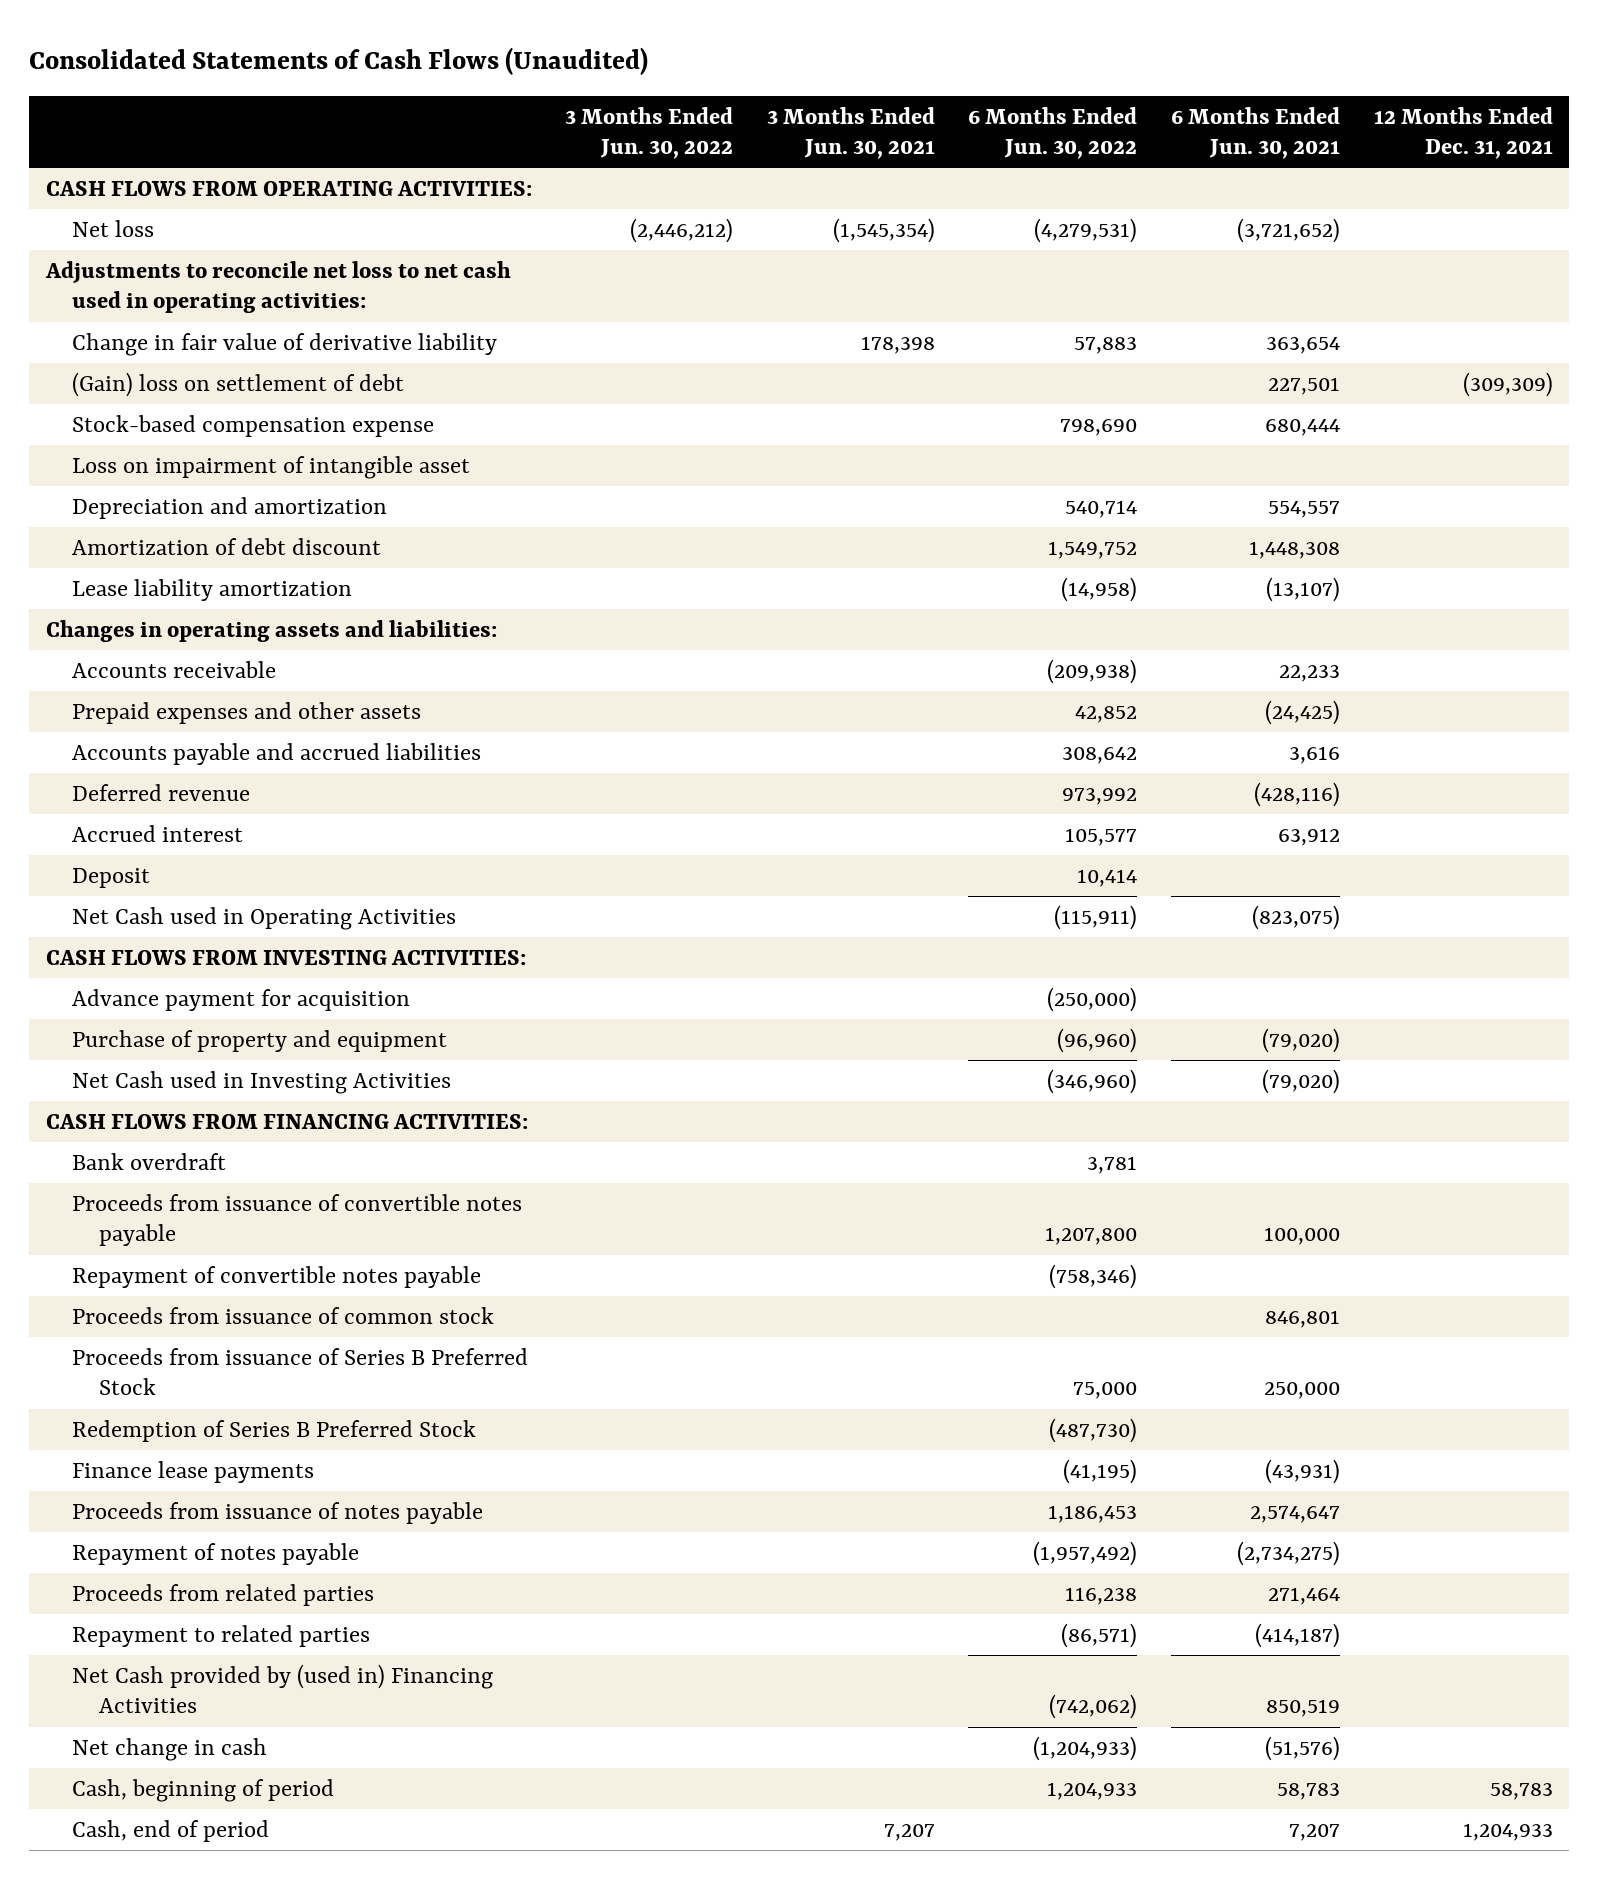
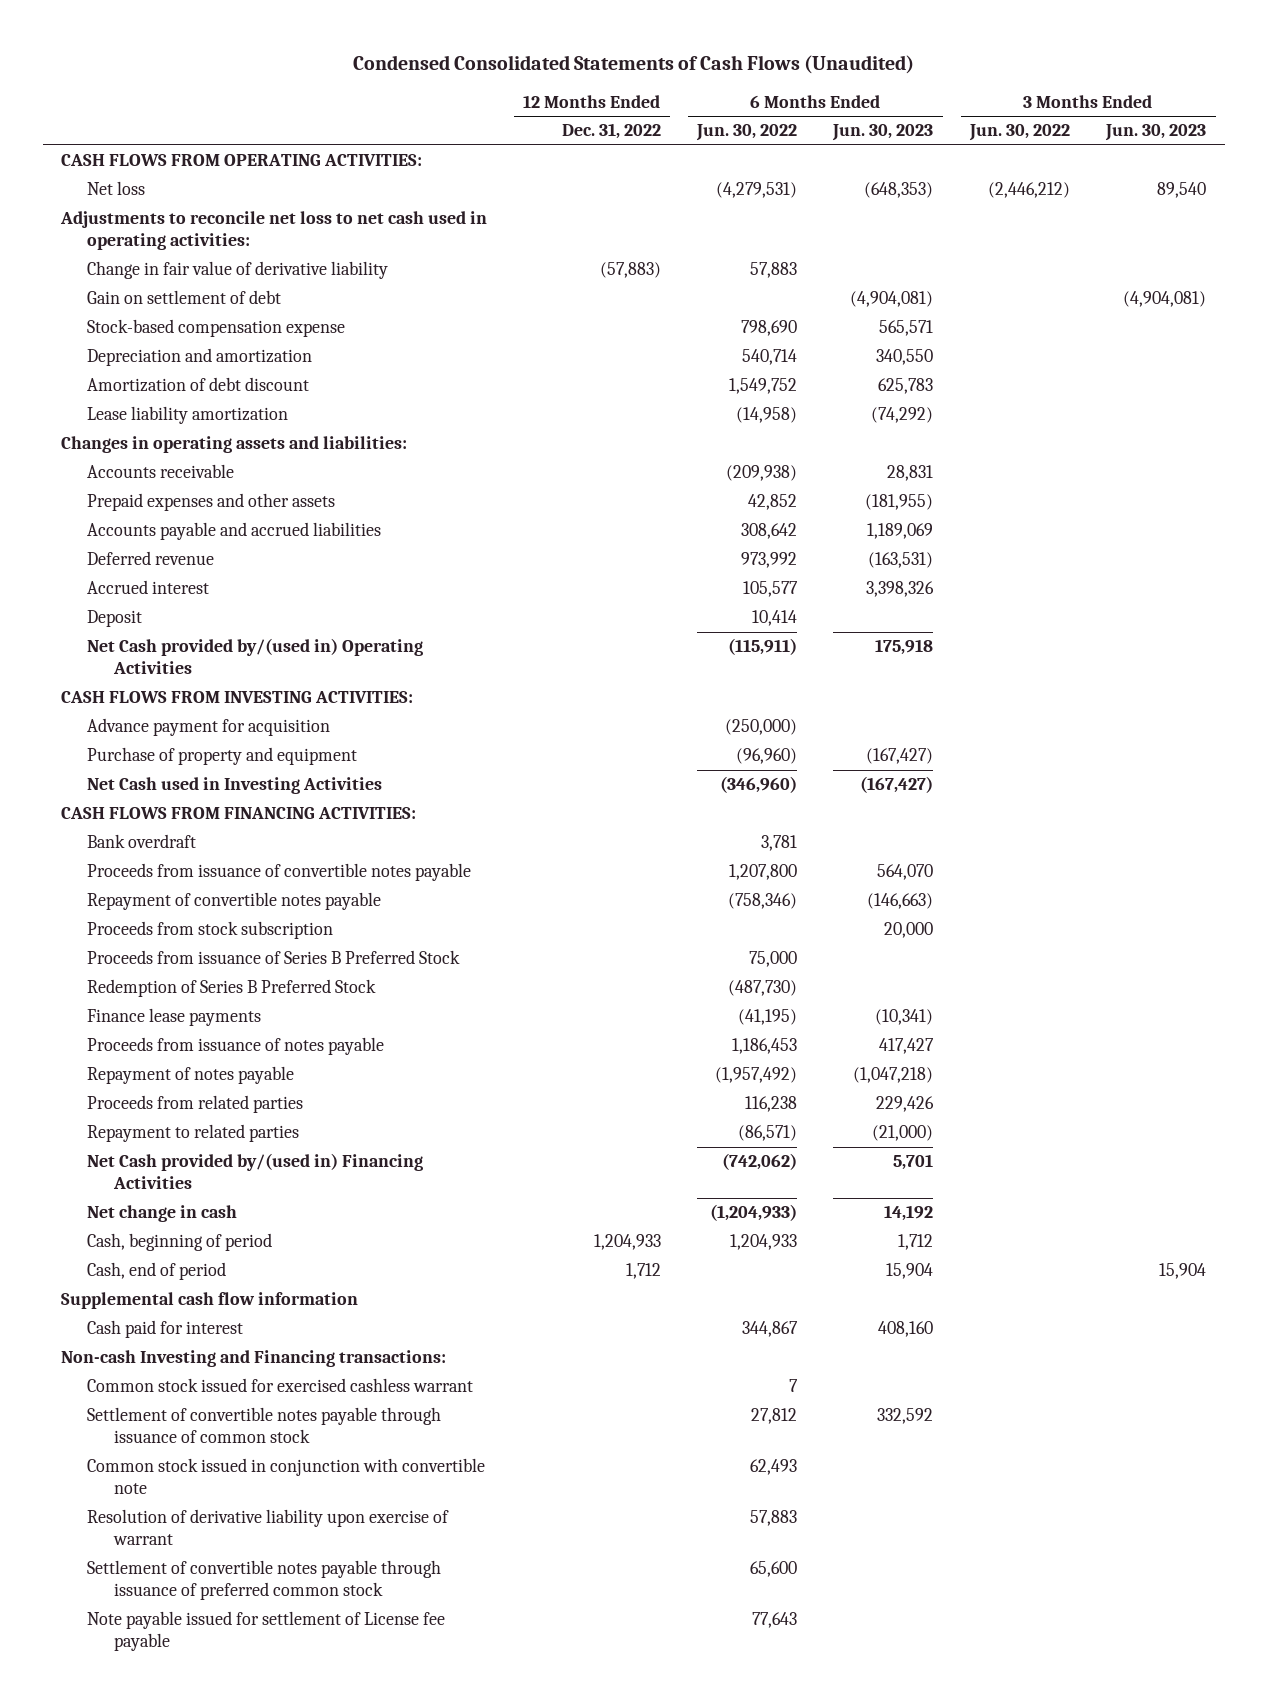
- Consolidated Statements of Cash Flows (Unaudited)
+ Condensed Consolidated Statements of Cash Flows (Unaudited)
- | 3 Months Ended Jun. 30, 2022 | 3 Months Ended Jun. 30, 2021 | 6 Months Ended Jun. 30, 2022 | 6 Months Ended Jun. 30, 2021 | 12 Months Ended Dec. 31, 2021
+ | 12 Months Ended Dec. 31, 2022 | 6 Months Ended Jun. 30, 2022 | 6 Months Ended Jun. 30, 2023 | 3 Months Ended Jun. 30, 2022 | 3 Months Ended Jun. 30, 2023
- (Gain) loss on settlement of debt | | | | 227,501 | (309,309)
+ Gain on settlement of debt | | | (4,904,081) | | (4,904,081)
- Loss on impairment of intangible asset
- Net Cash used in Operating Activities | | | (115,911) | (823,075) |
+ Net Cash provided by/(used in) Operating Activities | | (115,911) | 175,918 | |
- Proceeds from issuance of common stock | | | | 846,801 |
+ Proceeds from stock subscription | | | 20,000 | |
- Net Cash provided by (used in) Financing Activities | | | (742,062) | 850,519 |
+ Net Cash provided by/(used in) Financing Activities | | (742,062) | 5,701 | |
+ Supplemental cash flow information
+ Cash paid for interest | | 344,867 | 408,160 | |
+ Non-cash Investing and Financing transactions:
+ Common stock issued for exercised cashless warrant | | 7 | | |
+ Settlement of convertible notes payable through issuance of common stock | | 27,812 | 332,592 | |
+ Common stock issued in conjunction with convertible note | | 62,493 | | |
+ Resolution of derivative liability upon exercise of warrant | | 57,883 | | |
+ Settlement of convertible notes payable through issuance of preferred common stock | | 65,600 | | |
+ Note payable issued for settlement of License fee payable | | 77,643 | | |

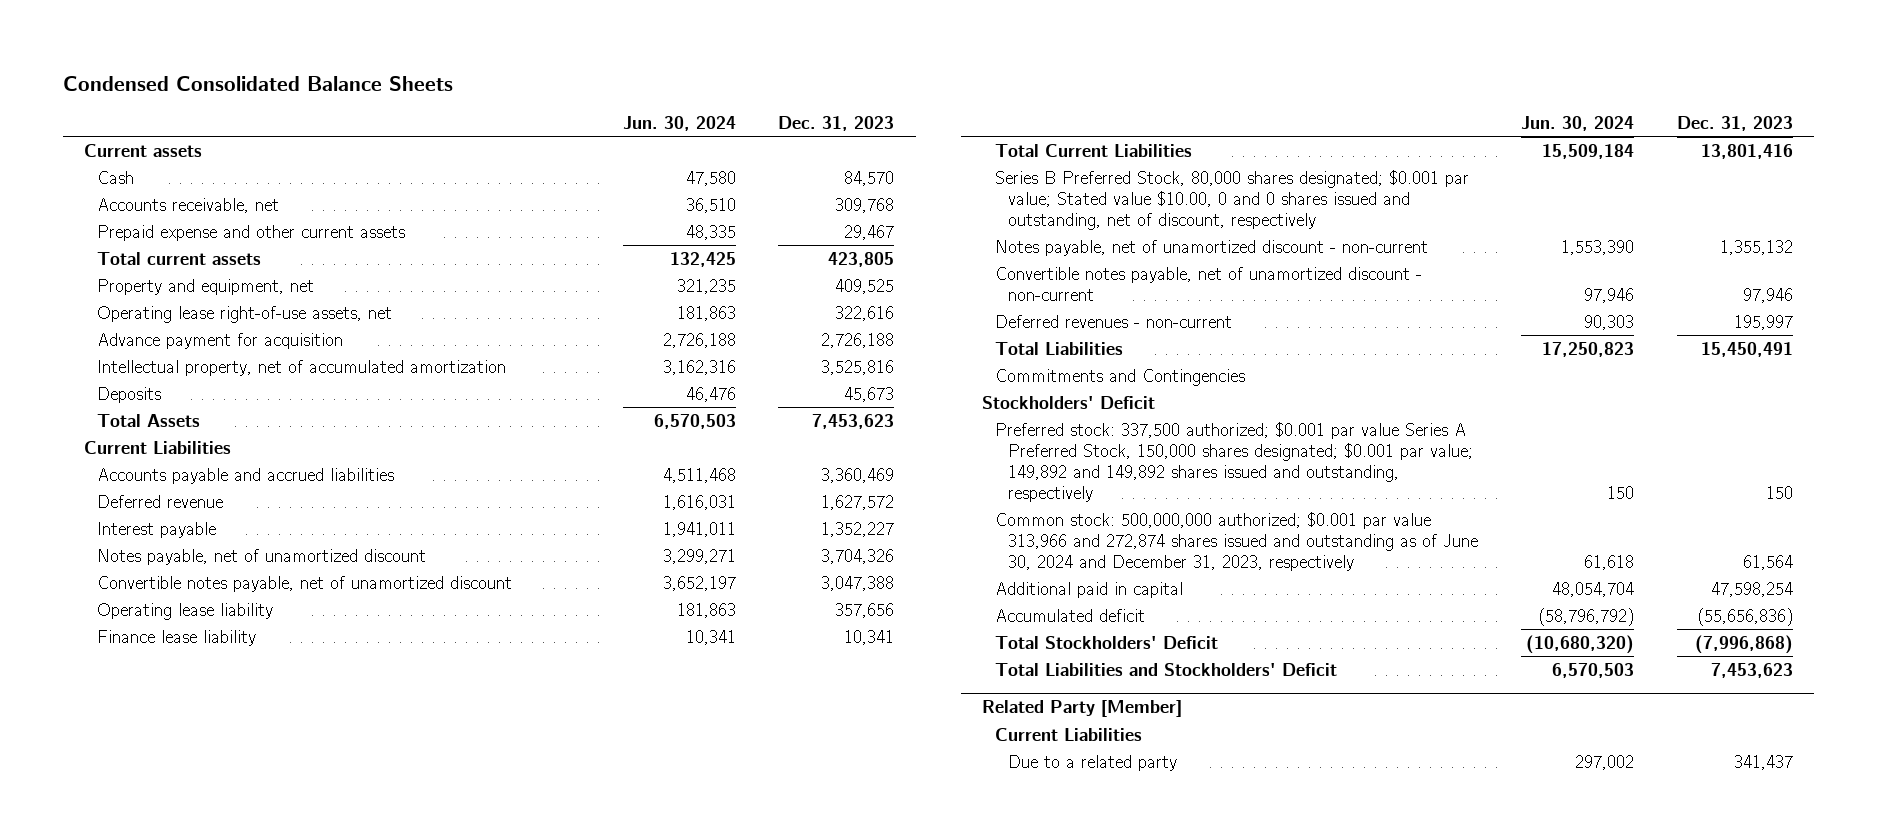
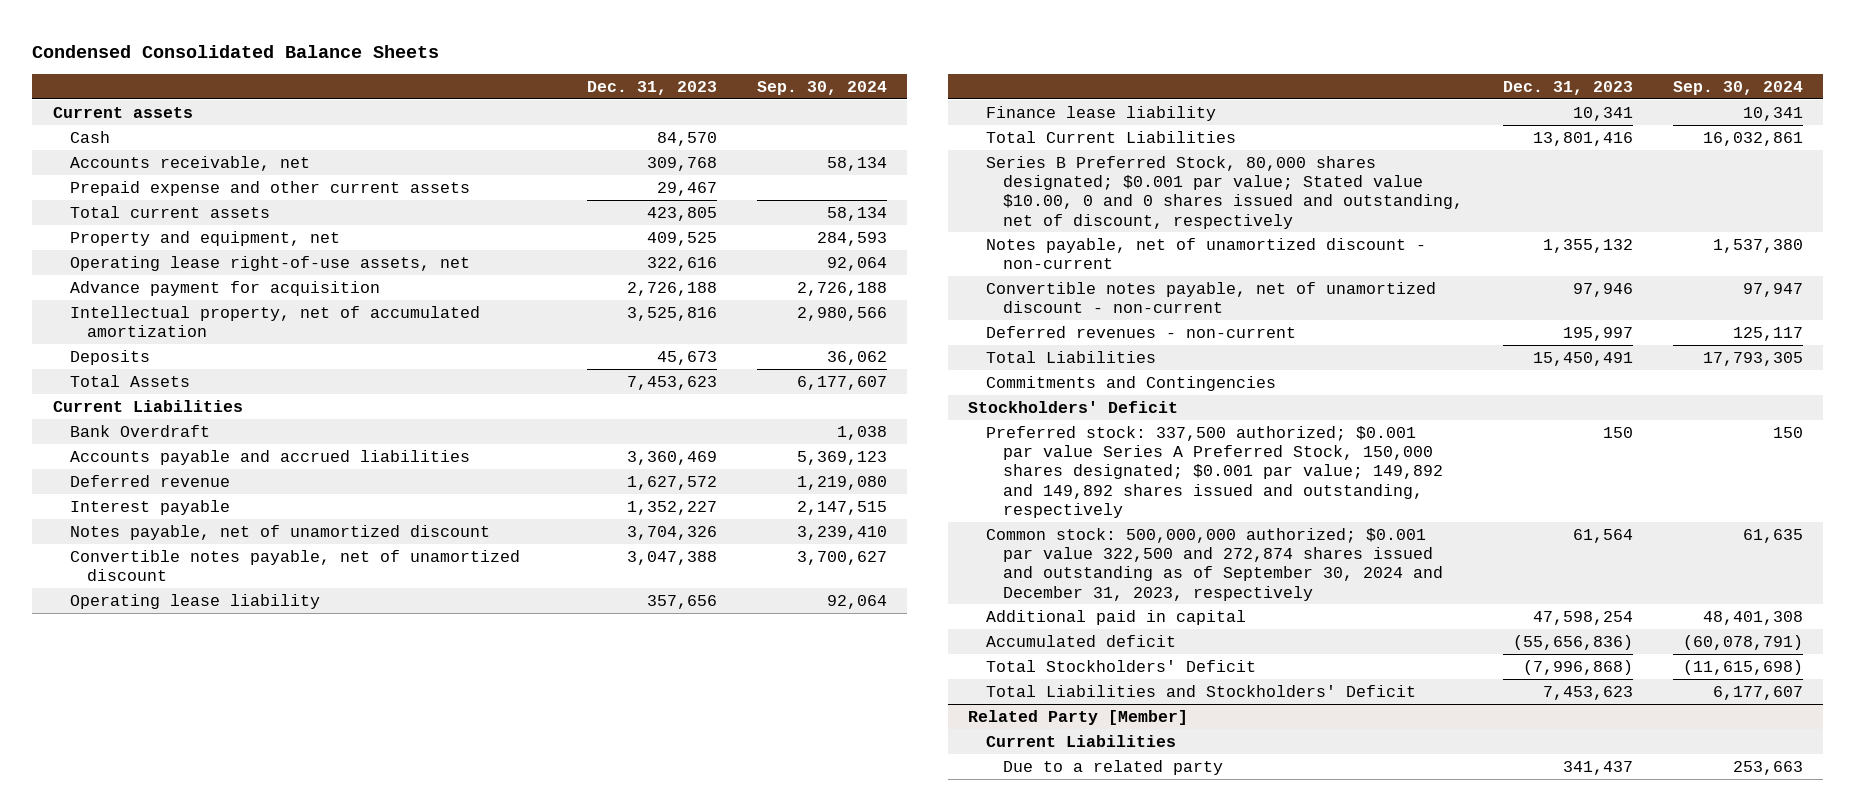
- | Jun. 30, 2024 | Dec. 31, 2023
+ | Dec. 31, 2023 | Sep. 30, 2024
+ Bank Overdraft | | 1,038
- Common stock: 500,000,000 authorized; $0.001 par value 313,966 and 272,874 shares issued and outstanding as of June 30, 2024 and December 31, 2023, respectively | 61,618 | 61,564
+ Common stock: 500,000,000 authorized; $0.001 par value 322,500 and 272,874 shares issued and outstanding as of September 30, 2024 and December 31, 2023, respectively | 61,564 | 61,635

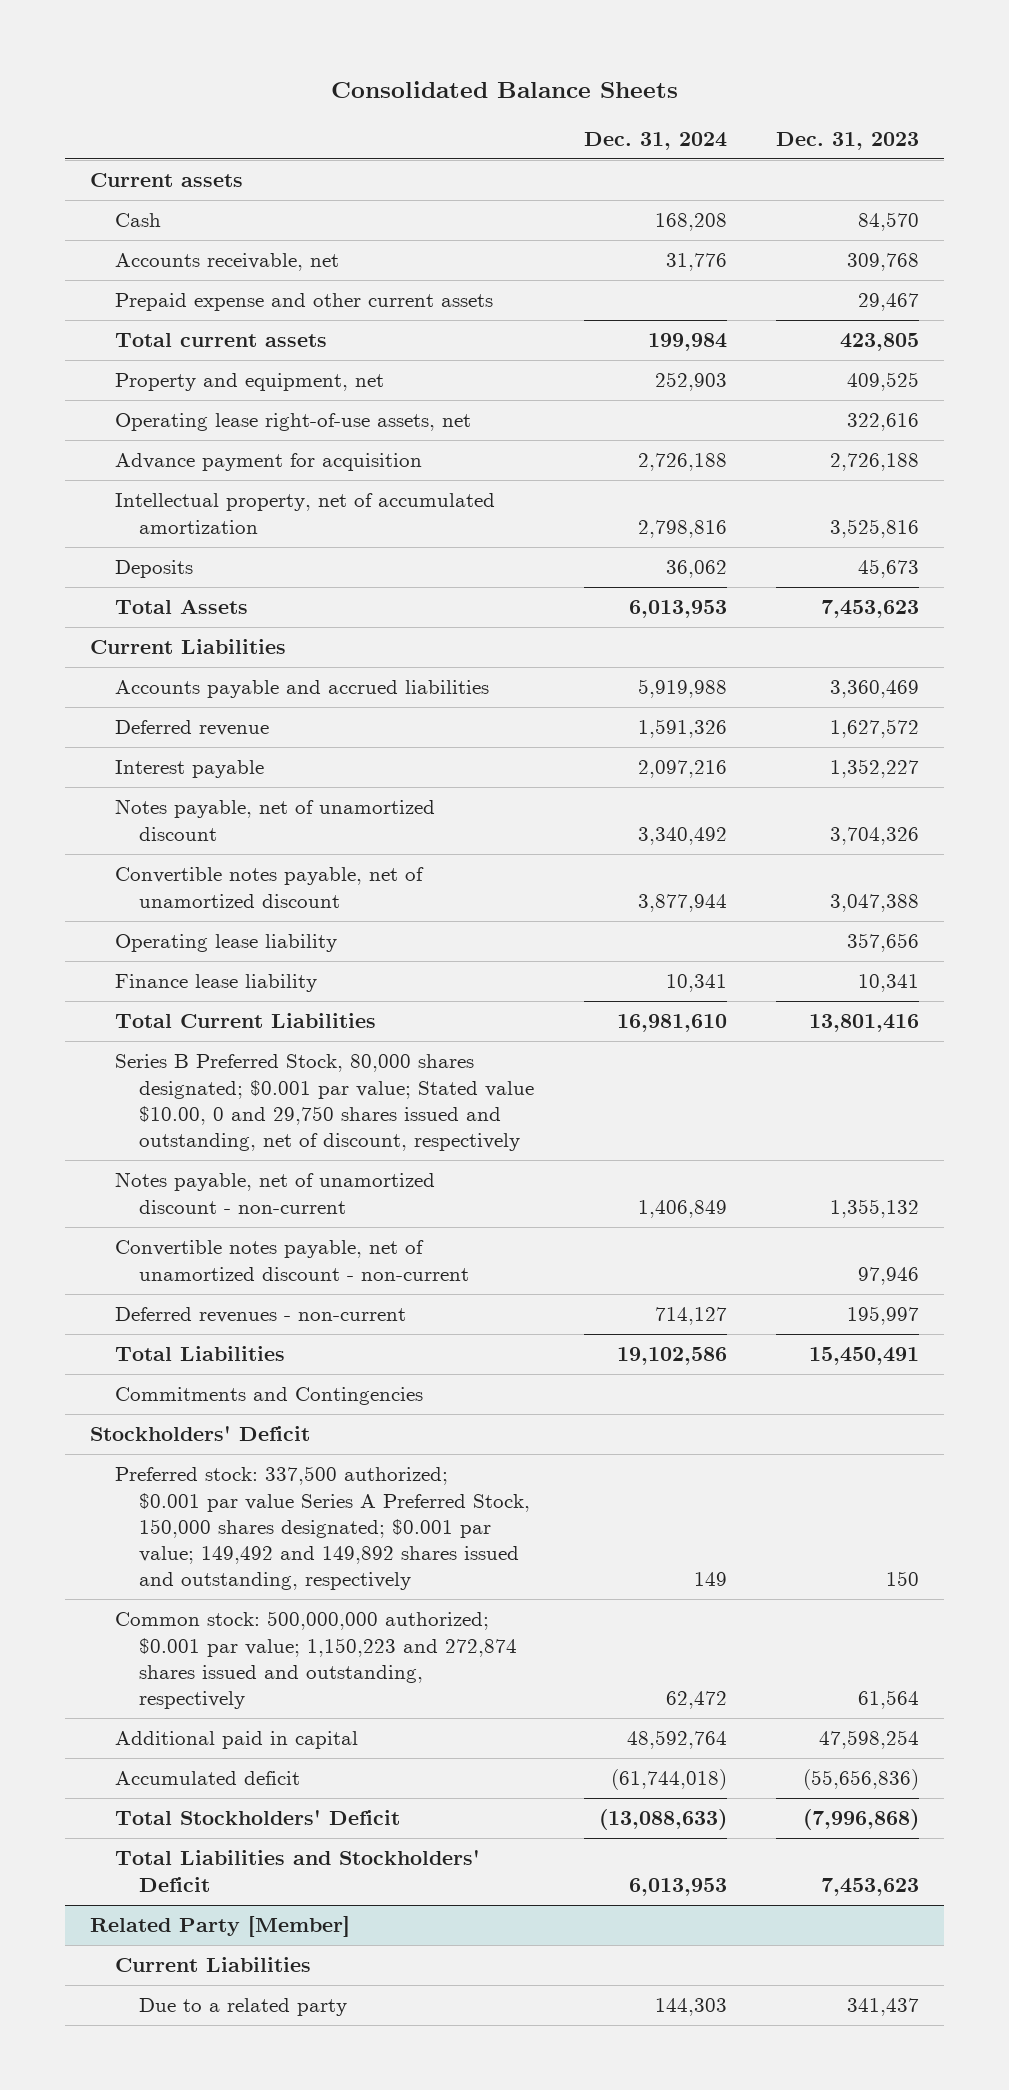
- Condensed Consolidated Balance Sheets
+ Consolidated Balance Sheets
- | Dec. 31, 2023 | Sep. 30, 2024
+ | Dec. 31, 2024 | Dec. 31, 2023
- Bank Overdraft | | 1,038
- Series B Preferred Stock, 80,000 shares designated; $0.001 par value; Stated value $10.00, 0 and 0 shares issued and outstanding, net of discount, respectively
+ Series B Preferred Stock, 80,000 shares designated; $0.001 par value; Stated value $10.00, 0 and 29,750 shares issued and outstanding, net of discount, respectively
- Preferred stock: 337,500 authorized; $0.001 par value Series A Preferred Stock, 150,000 shares designated; $0.001 par value; 149,892 and 149,892 shares issued and outstanding, respectively | 150 | 150
- Common stock: 500,000,000 authorized; $0.001 par value 322,500 and 272,874 shares issued and outstanding as of September 30, 2024 and December 31, 2023, respectively | 61,564 | 61,635
+ Preferred stock: 337,500 authorized; $0.001 par value Series A Preferred Stock, 150,000 shares designated; $0.001 par value; 149,492 and 149,892 shares issued and outstanding, respectively | 149 | 150
+ Common stock: 500,000,000 authorized; $0.001 par value; 1,150,223 and 272,874 shares issued and outstanding, respectively | 62,472 | 61,564

